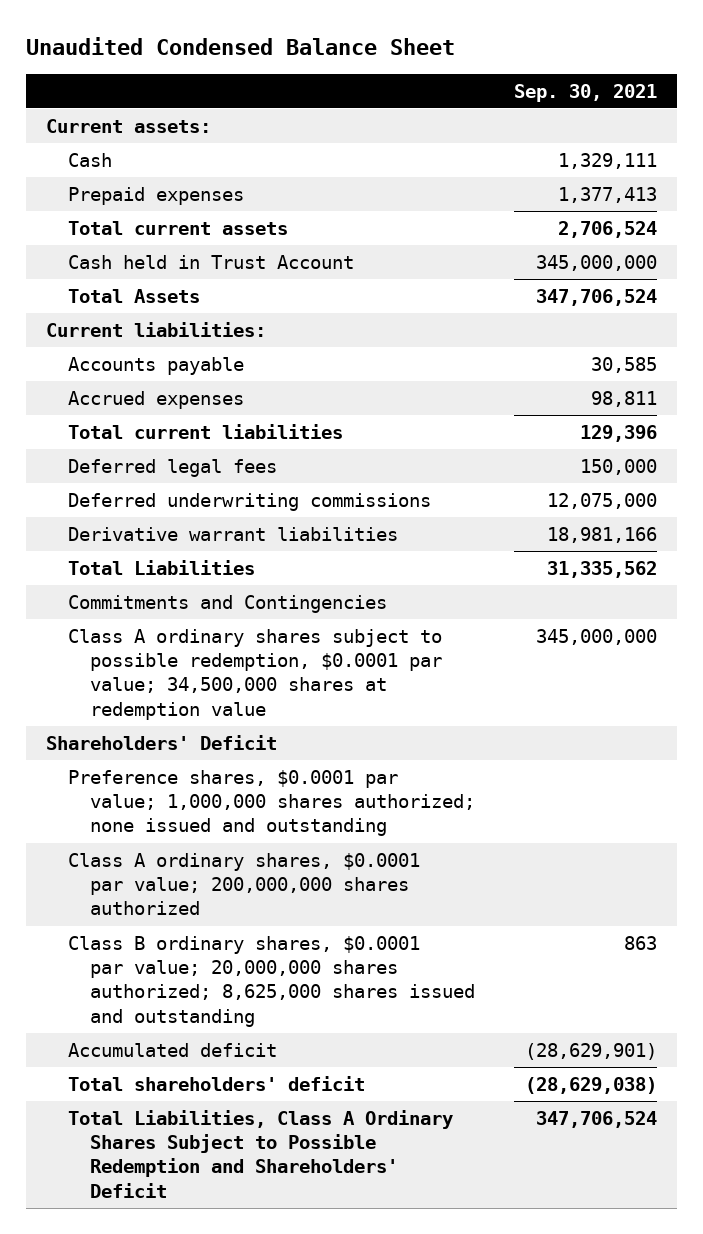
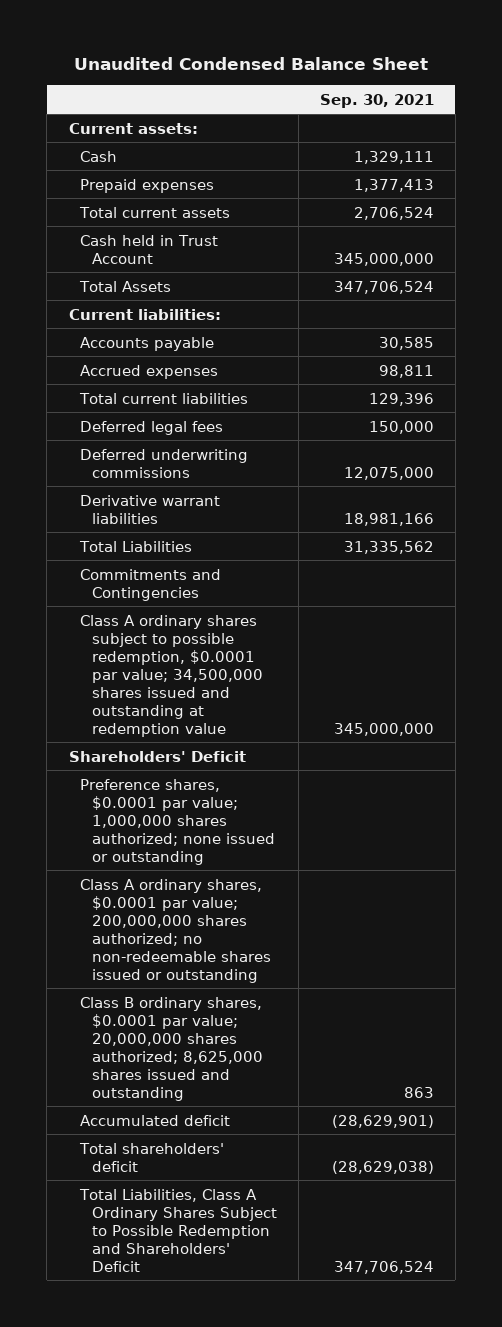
- Class A ordinary shares subject to possible redemption, $0.0001 par value; 34,500,000 shares at redemption value | 345,000,000
+ Class A ordinary shares subject to possible redemption, $0.0001 par value; 34,500,000 shares issued and outstanding at redemption value | 345,000,000
- Preference shares, $0.0001 par value; 1,000,000 shares authorized; none issued and outstanding
- Class A ordinary shares, $0.0001 par value; 200,000,000 shares authorized
+ Preference shares, $0.0001 par value; 1,000,000 shares authorized; none issued or outstanding
+ Class A ordinary shares, $0.0001 par value; 200,000,000 shares authorized; no non-redeemable shares issued or outstanding

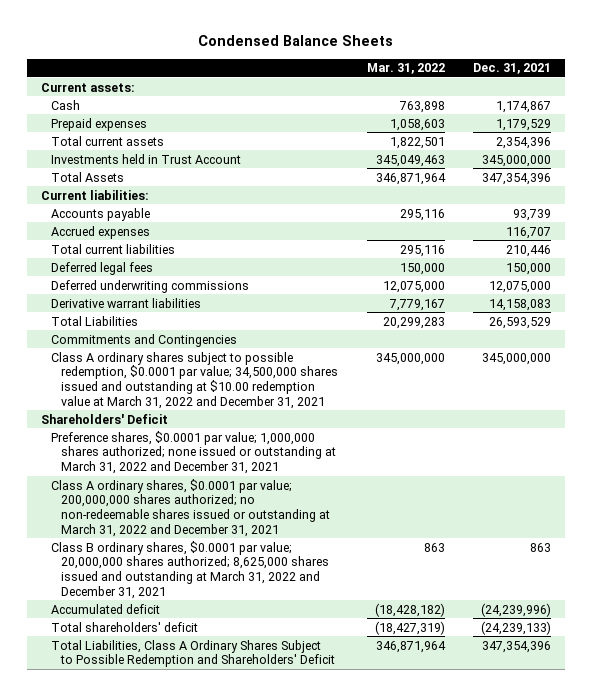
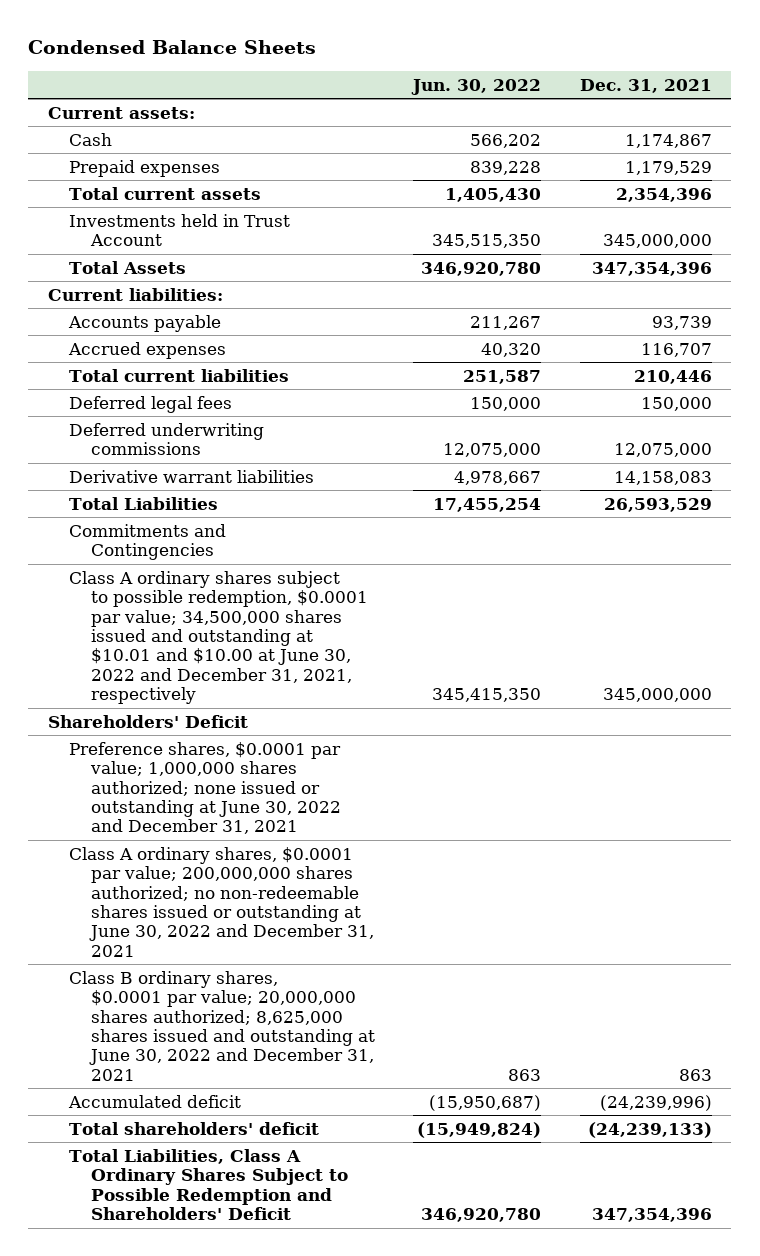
- | Mar. 31, 2022 | Dec. 31, 2021
+ | Jun. 30, 2022 | Dec. 31, 2021
- Class A ordinary shares subject to possible redemption, $0.0001 par value; 34,500,000 shares issued and outstanding at $10.00 redemption value at March 31, 2022 and December 31, 2021 | 345,000,000 | 345,000,000
+ Class A ordinary shares subject to possible redemption, $0.0001 par value; 34,500,000 shares issued and outstanding at $10.01 and $10.00 at June 30, 2022 and December 31, 2021, respectively | 345,415,350 | 345,000,000
- Preference shares, $0.0001 par value; 1,000,000 shares authorized; none issued or outstanding at March 31, 2022 and December 31, 2021
- Class A ordinary shares, $0.0001 par value; 200,000,000 shares authorized; no non-redeemable shares issued or outstanding at March 31, 2022 and December 31, 2021
- Class B ordinary shares, $0.0001 par value; 20,000,000 shares authorized; 8,625,000 shares issued and outstanding at March 31, 2022 and December 31, 2021 | 863 | 863
+ Preference shares, $0.0001 par value; 1,000,000 shares authorized; none issued or outstanding at June 30, 2022 and December 31, 2021
+ Class A ordinary shares, $0.0001 par value; 200,000,000 shares authorized; no non-redeemable shares issued or outstanding at June 30, 2022 and December 31, 2021
+ Class B ordinary shares, $0.0001 par value; 20,000,000 shares authorized; 8,625,000 shares issued and outstanding at June 30, 2022 and December 31, 2021 | 863 | 863

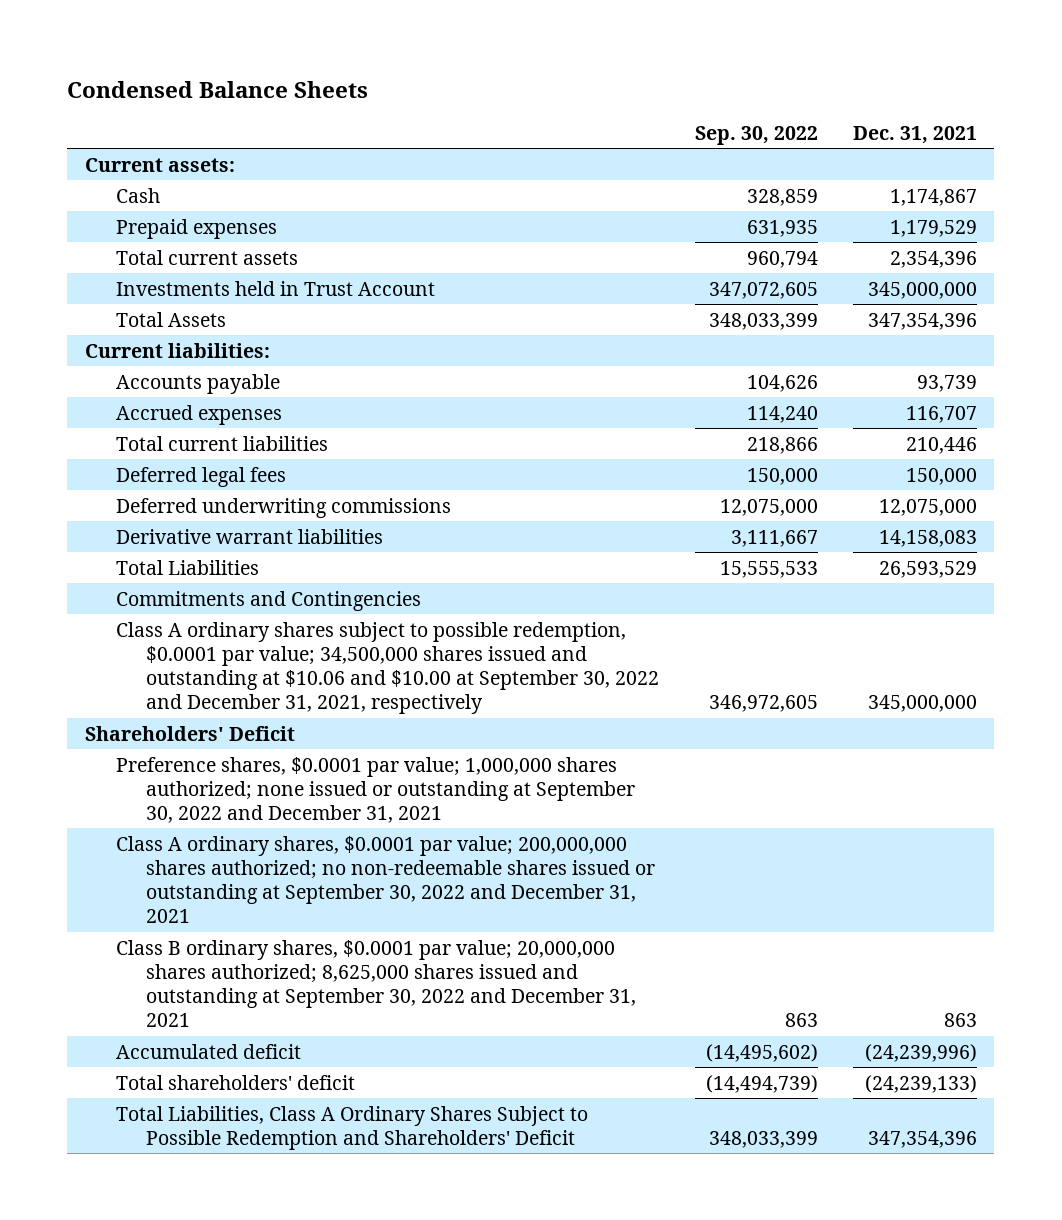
- | Jun. 30, 2022 | Dec. 31, 2021
+ | Sep. 30, 2022 | Dec. 31, 2021
- Class A ordinary shares subject to possible redemption, $0.0001 par value; 34,500,000 shares issued and outstanding at $10.01 and $10.00 at June 30, 2022 and December 31, 2021, respectively | 345,415,350 | 345,000,000
+ Class A ordinary shares subject to possible redemption, $0.0001 par value; 34,500,000 shares issued and outstanding at $10.06 and $10.00 at September 30, 2022 and December 31, 2021, respectively | 346,972,605 | 345,000,000
- Preference shares, $0.0001 par value; 1,000,000 shares authorized; none issued or outstanding at June 30, 2022 and December 31, 2021
- Class A ordinary shares, $0.0001 par value; 200,000,000 shares authorized; no non-redeemable shares issued or outstanding at June 30, 2022 and December 31, 2021
- Class B ordinary shares, $0.0001 par value; 20,000,000 shares authorized; 8,625,000 shares issued and outstanding at June 30, 2022 and December 31, 2021 | 863 | 863
+ Preference shares, $0.0001 par value; 1,000,000 shares authorized; none issued or outstanding at September 30, 2022 and December 31, 2021
+ Class A ordinary shares, $0.0001 par value; 200,000,000 shares authorized; no non-redeemable shares issued or outstanding at September 30, 2022 and December 31, 2021
+ Class B ordinary shares, $0.0001 par value; 20,000,000 shares authorized; 8,625,000 shares issued and outstanding at September 30, 2022 and December 31, 2021 | 863 | 863

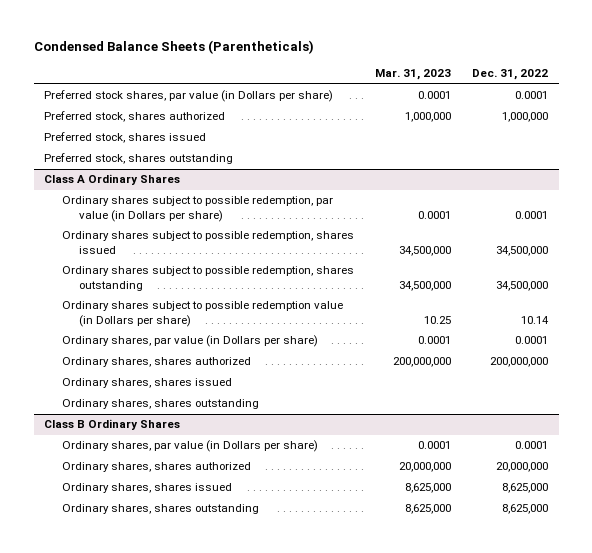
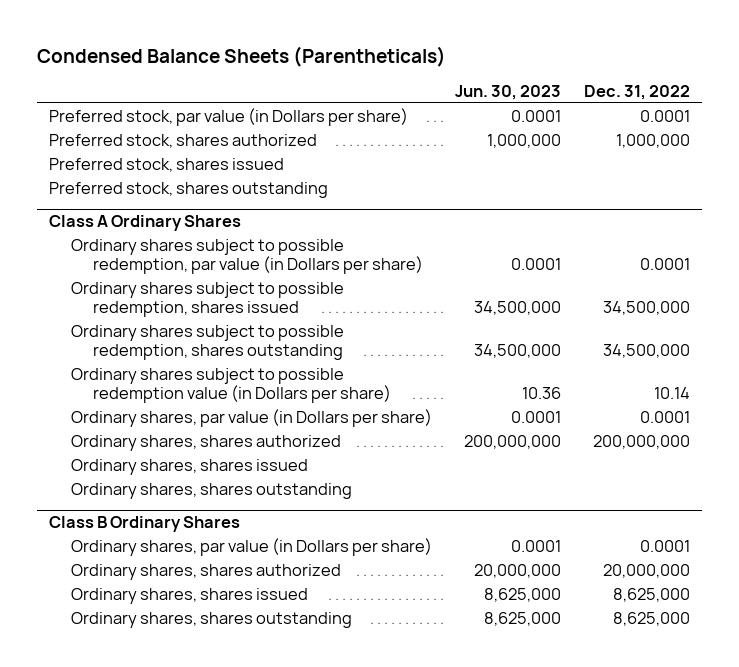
- | Mar. 31, 2023 | Dec. 31, 2022
+ | Jun. 30, 2023 | Dec. 31, 2022
- Preferred stock shares, par value (in Dollars per share) | 0.0001 | 0.0001
+ Preferred stock, par value (in Dollars per share) | 0.0001 | 0.0001

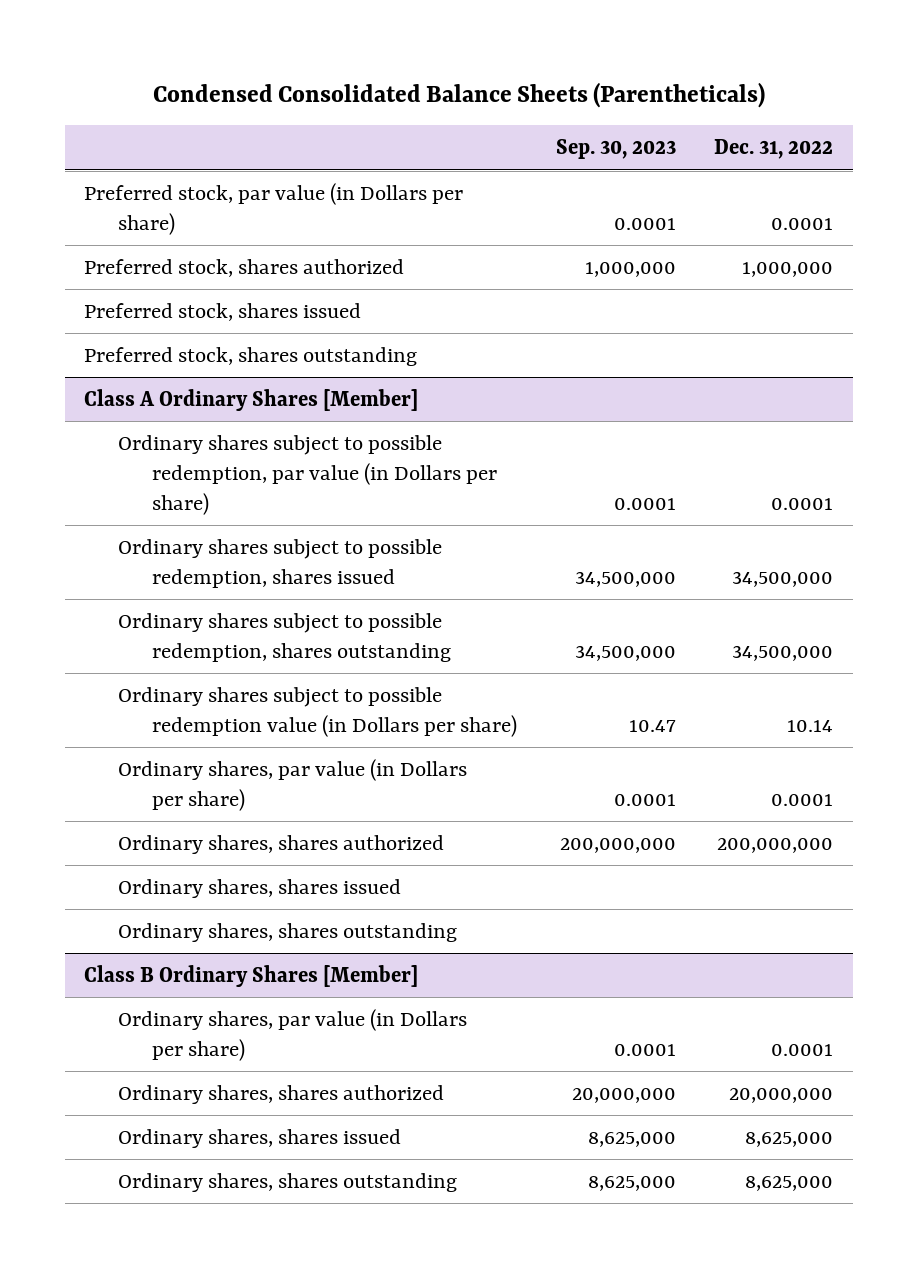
- Condensed Balance Sheets (Parentheticals)
+ Condensed Consolidated Balance Sheets (Parentheticals)
- | Jun. 30, 2023 | Dec. 31, 2022
+ | Sep. 30, 2023 | Dec. 31, 2022
- Class A Ordinary Shares
+ Class A Ordinary Shares [Member]
- Class B Ordinary Shares
+ Class B Ordinary Shares [Member]

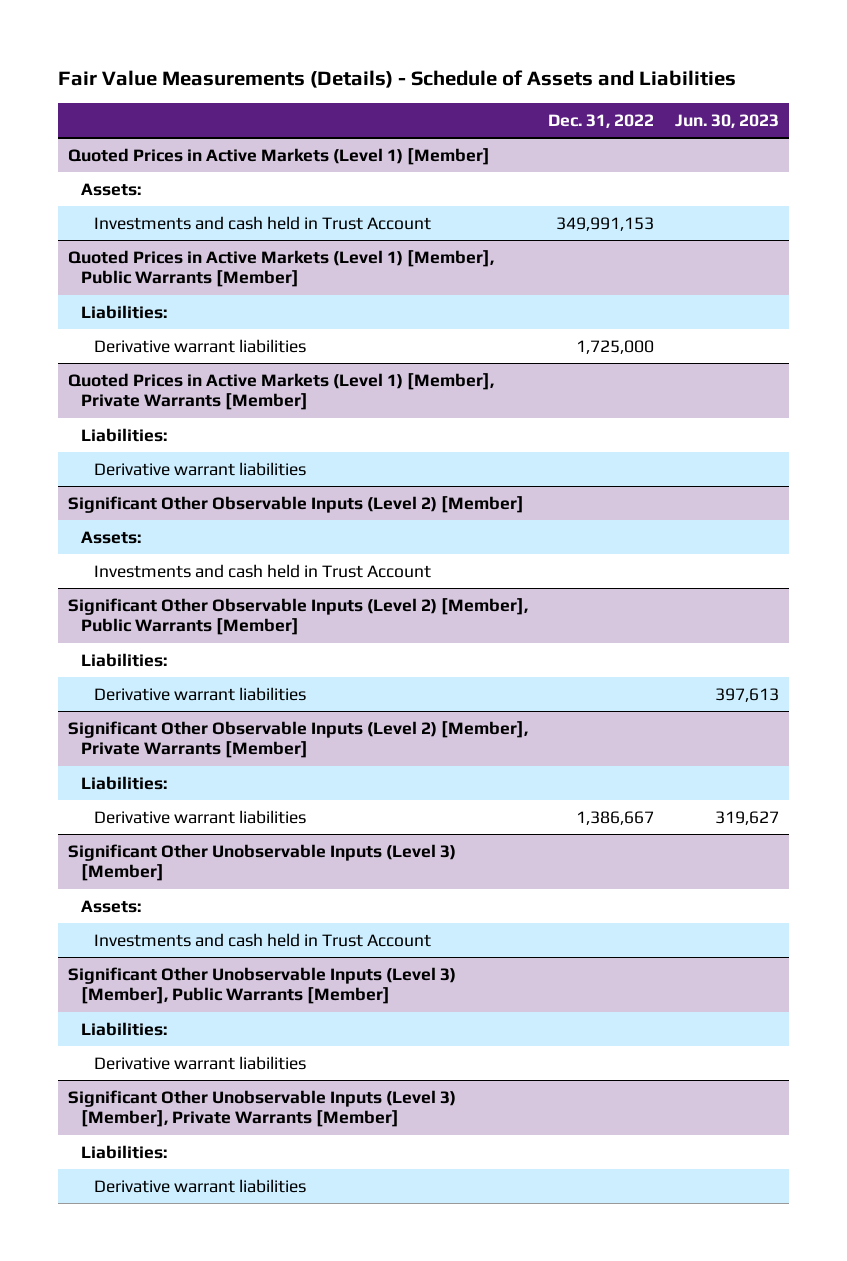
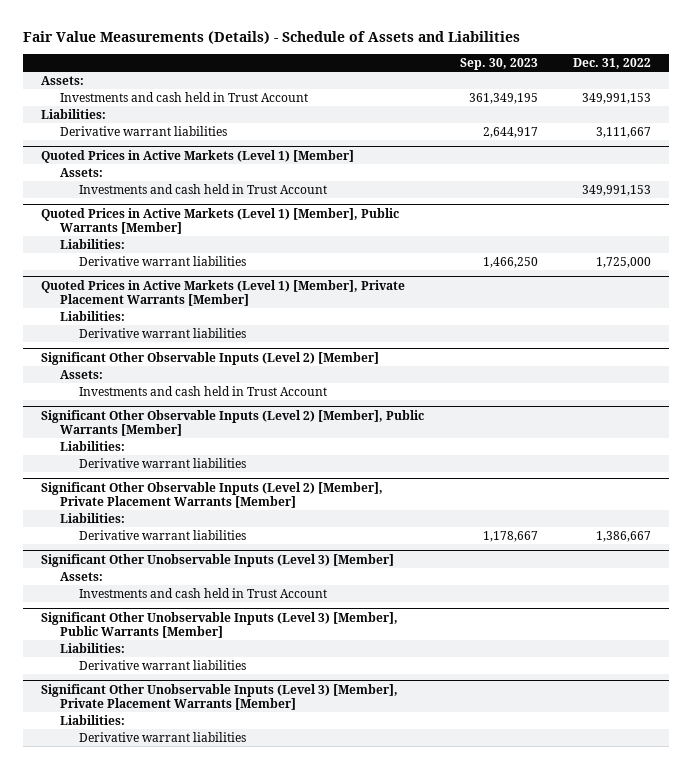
- | Dec. 31, 2022 | Jun. 30, 2023
+ | Sep. 30, 2023 | Dec. 31, 2022
+ Assets:
+ Investments and cash held in Trust Account | 361,349,195 | 349,991,153
+ Liabilities:
+ Derivative warrant liabilities | 2,644,917 | 3,111,667
- Quoted Prices in Active Markets (Level 1) [Member], Private Warrants [Member]
+ Quoted Prices in Active Markets (Level 1) [Member], Private Placement Warrants [Member]
- Significant Other Observable Inputs (Level 2) [Member], Private Warrants [Member]
+ Significant Other Observable Inputs (Level 2) [Member], Private Placement Warrants [Member]
- Significant Other Unobservable Inputs (Level 3) [Member], Private Warrants [Member]
+ Significant Other Unobservable Inputs (Level 3) [Member], Private Placement Warrants [Member]

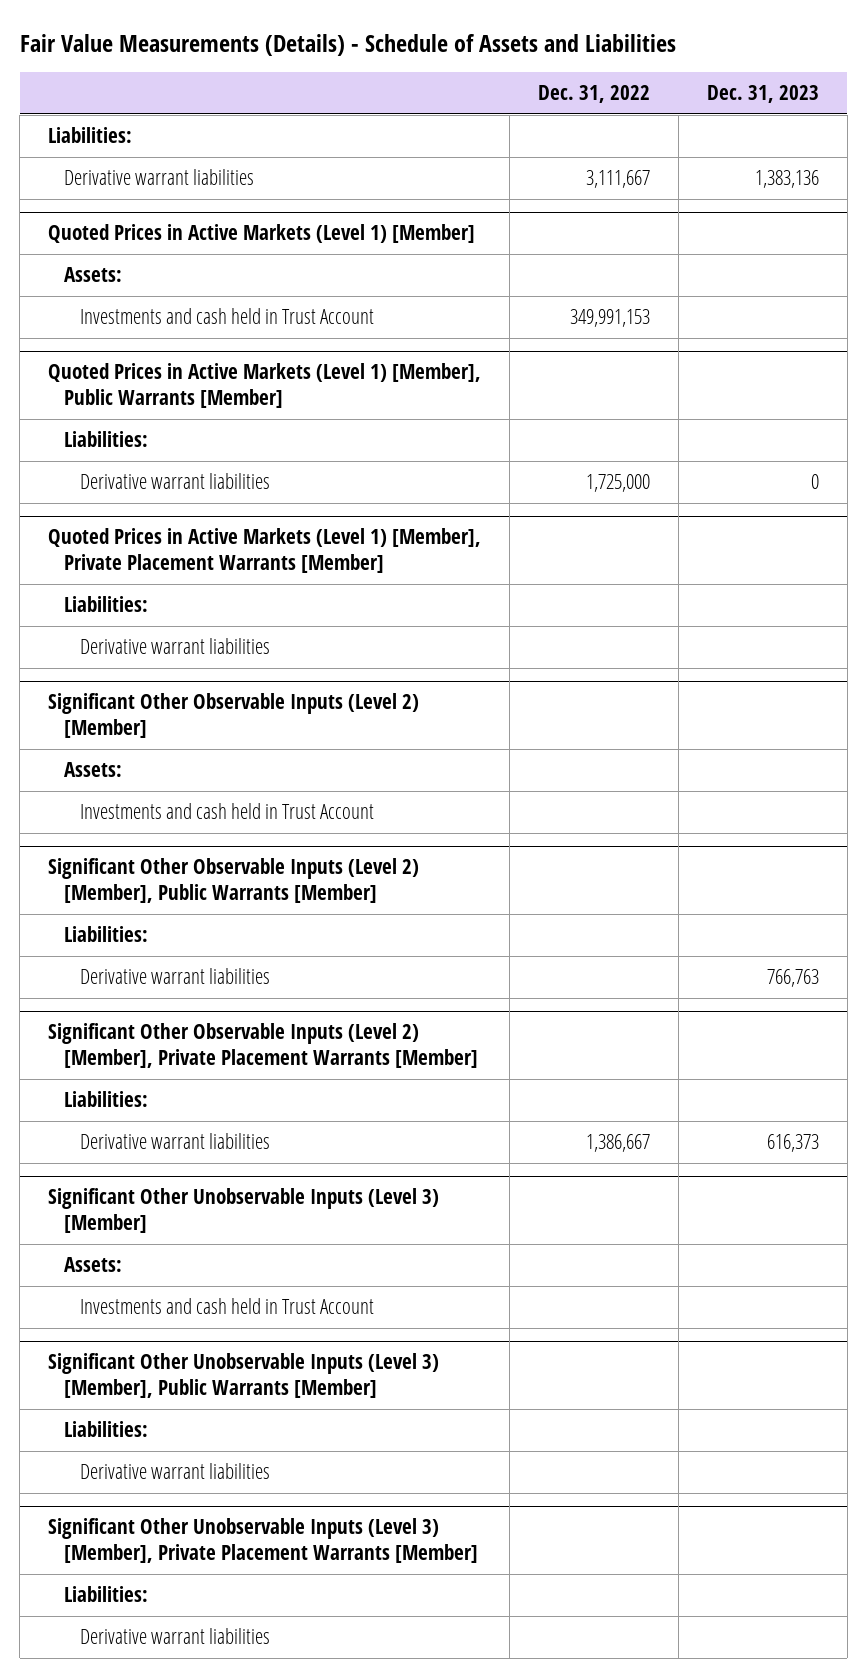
- | Sep. 30, 2023 | Dec. 31, 2022
+ | Dec. 31, 2022 | Dec. 31, 2023
- Assets:
- Investments and cash held in Trust Account | 361,349,195 | 349,991,153

